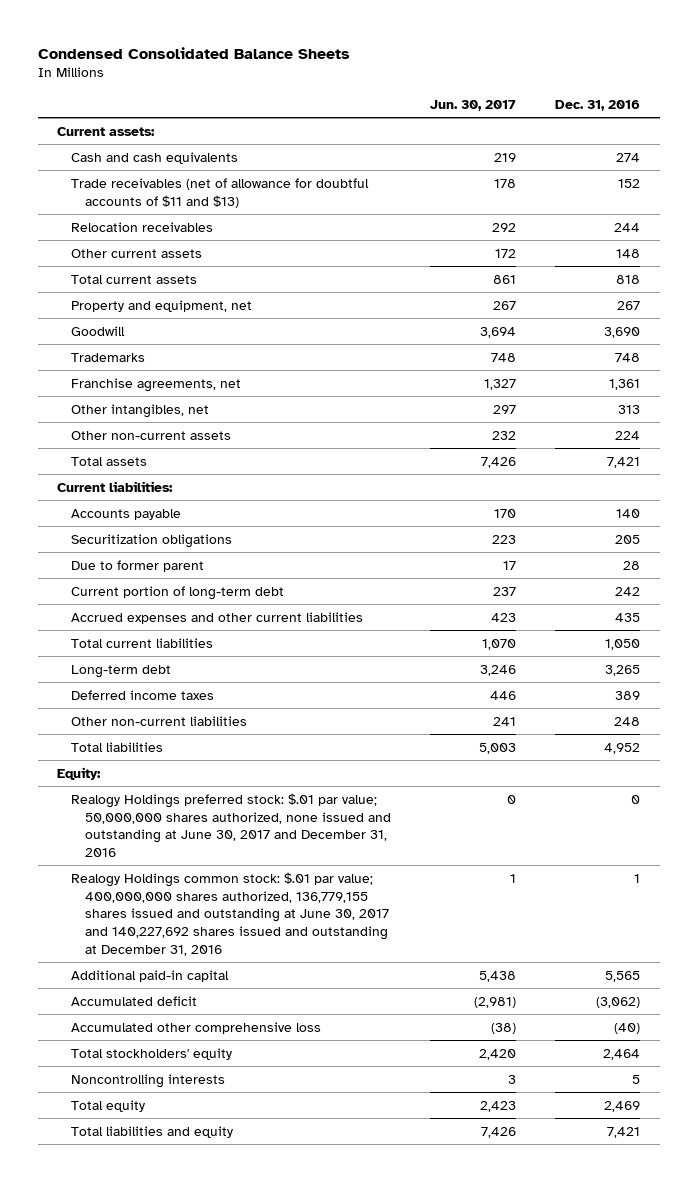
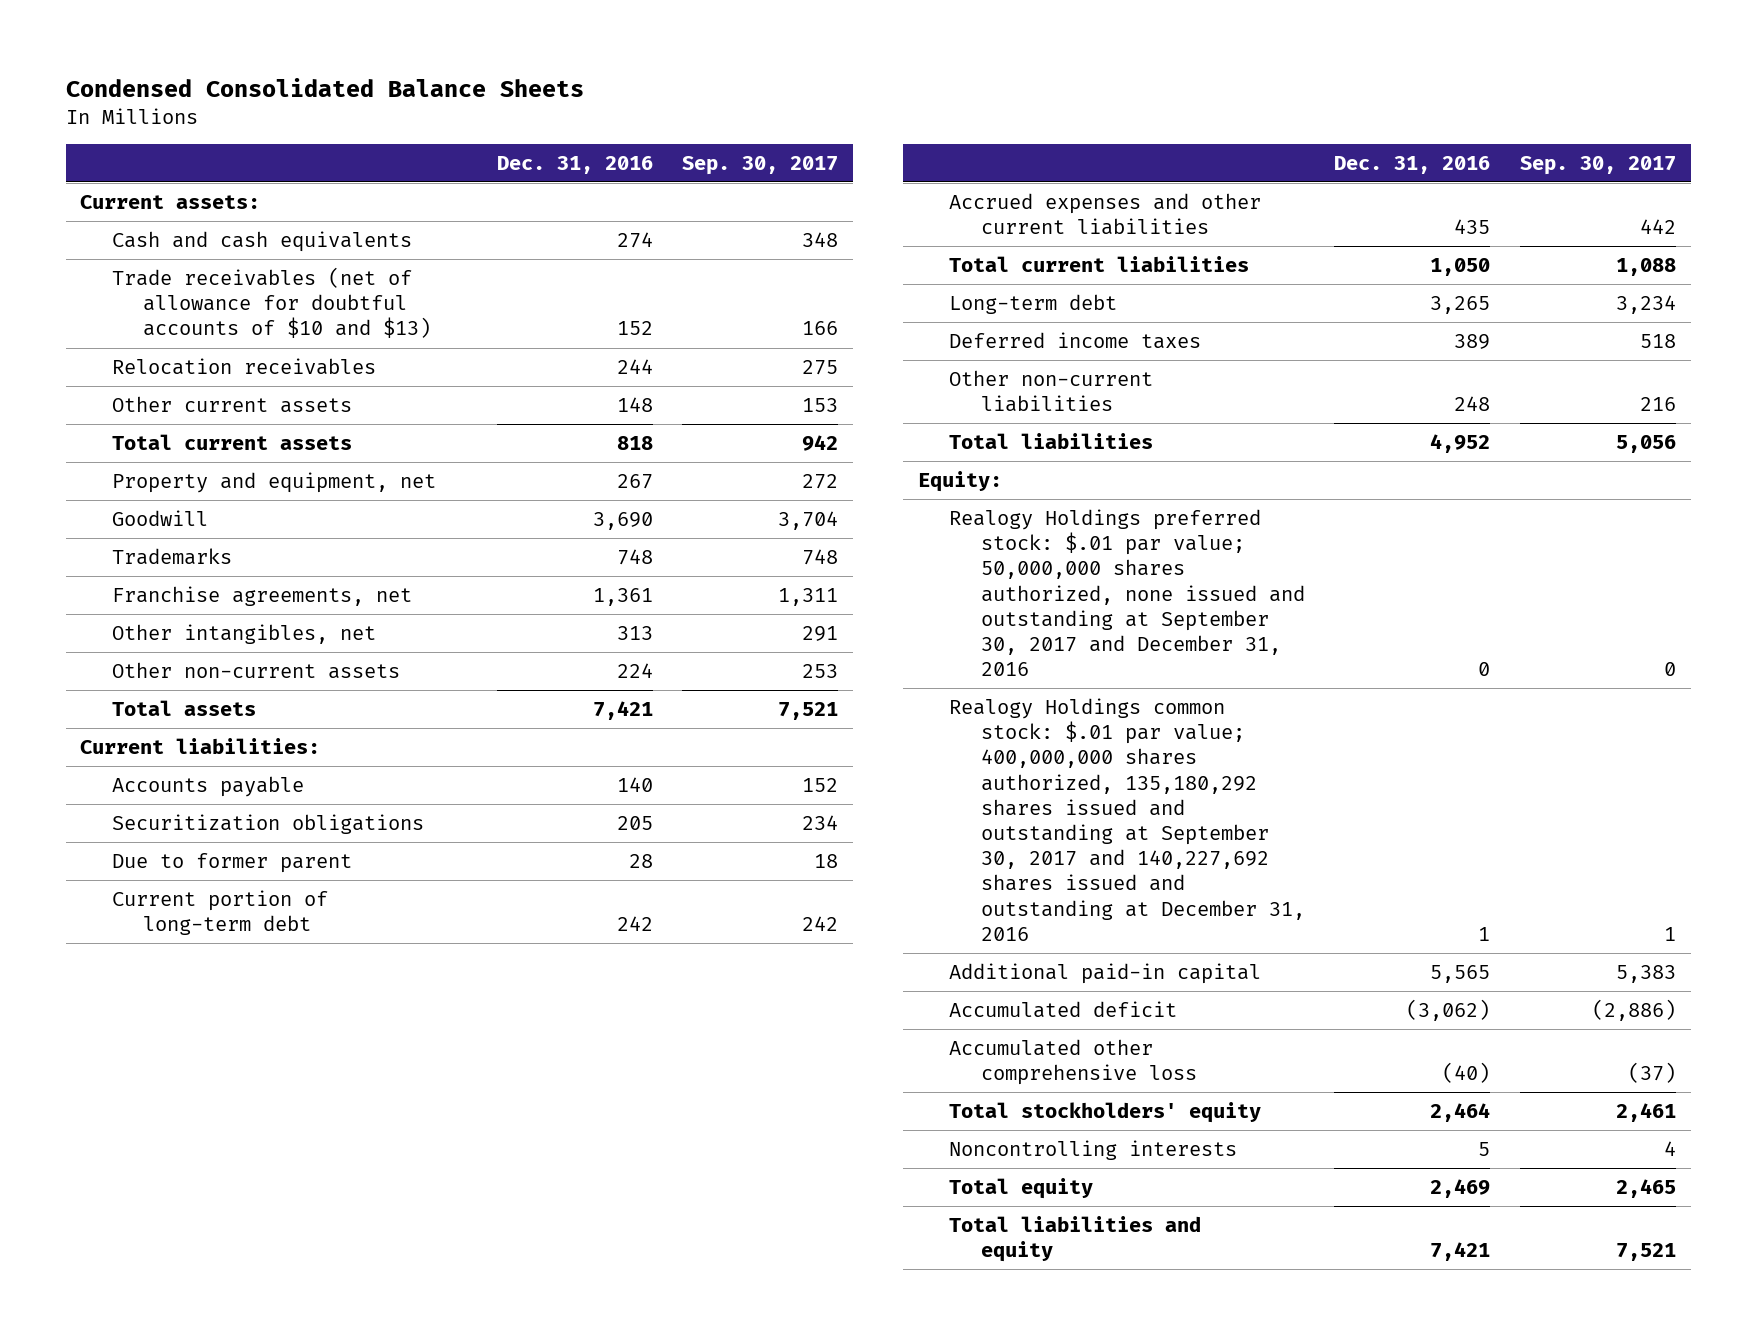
- | Jun. 30, 2017 | Dec. 31, 2016
+ | Dec. 31, 2016 | Sep. 30, 2017
- Trade receivables (net of allowance for doubtful accounts of $11 and $13) | 178 | 152
+ Trade receivables (net of allowance for doubtful accounts of $10 and $13) | 152 | 166
- Realogy Holdings preferred stock: $.01 par value; 50,000,000 shares authorized, none issued and outstanding at June 30, 2017 and December 31, 2016 | 0 | 0
- Realogy Holdings common stock: $.01 par value; 400,000,000 shares authorized, 136,779,155 shares issued and outstanding at June 30, 2017 and 140,227,692 shares issued and outstanding at December 31, 2016 | 1 | 1
+ Realogy Holdings preferred stock: $.01 par value; 50,000,000 shares authorized, none issued and outstanding at September 30, 2017 and December 31, 2016 | 0 | 0
+ Realogy Holdings common stock: $.01 par value; 400,000,000 shares authorized, 135,180,292 shares issued and outstanding at September 30, 2017 and 140,227,692 shares issued and outstanding at December 31, 2016 | 1 | 1

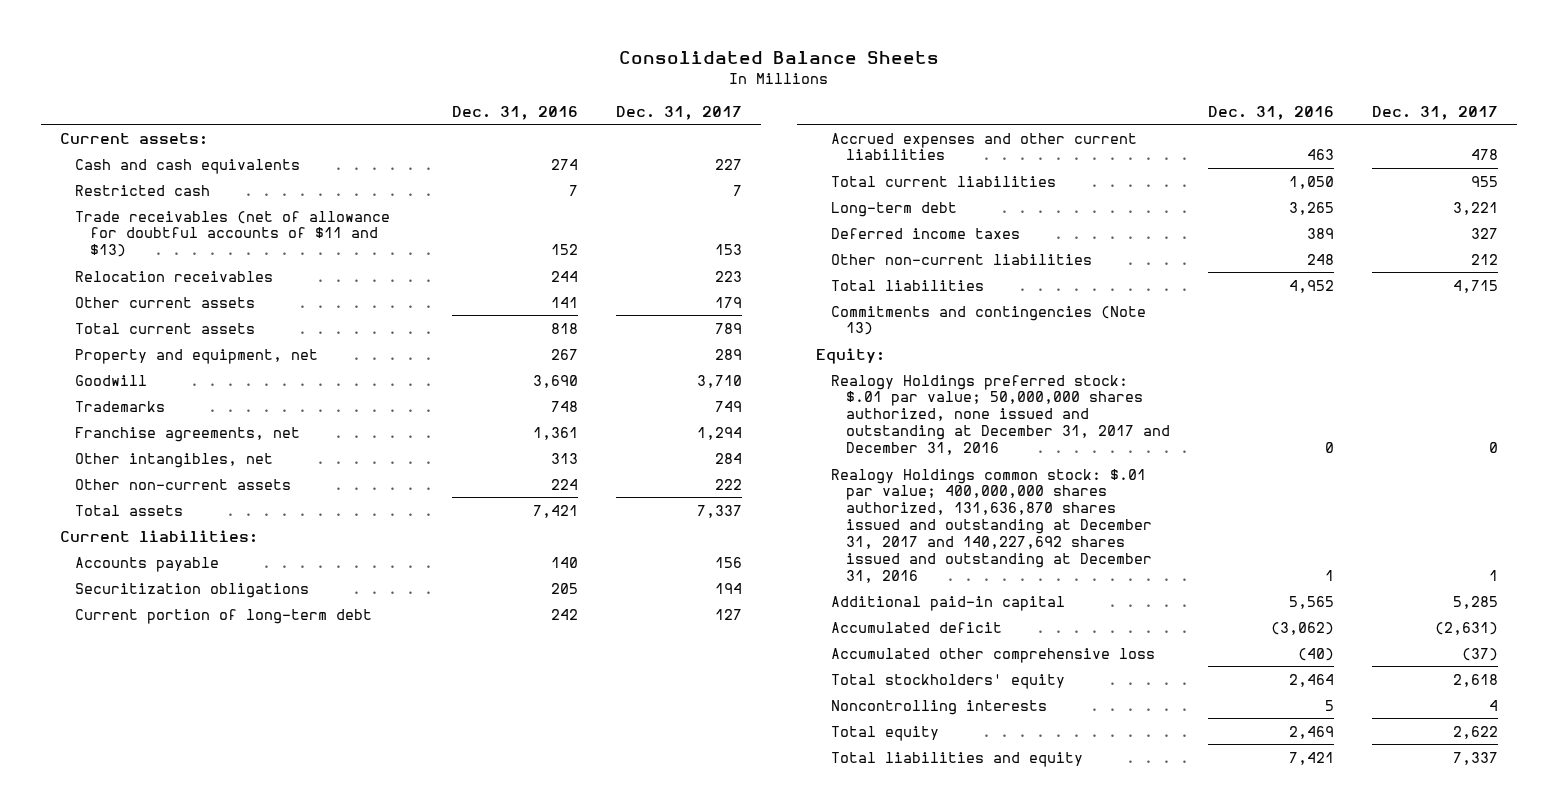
- Condensed Consolidated Balance Sheets
+ Consolidated Balance Sheets
- | Dec. 31, 2016 | Sep. 30, 2017
+ | Dec. 31, 2016 | Dec. 31, 2017
- Trade receivables (net of allowance for doubtful accounts of $10 and $13) | 152 | 166
+ Restricted cash | 7 | 7
+ Trade receivables (net of allowance for doubtful accounts of $11 and $13) | 152 | 153
- Other current assets | 148 | 153
+ Other current assets | 141 | 179
- Due to former parent | 28 | 18
- Accrued expenses and other current liabilities | 435 | 442
+ Accrued expenses and other current liabilities | 463 | 478
+ Commitments and contingencies (Note 13)
- Realogy Holdings preferred stock: $.01 par value; 50,000,000 shares authorized, none issued and outstanding at September 30, 2017 and December 31, 2016 | 0 | 0
- Realogy Holdings common stock: $.01 par value; 400,000,000 shares authorized, 135,180,292 shares issued and outstanding at September 30, 2017 and 140,227,692 shares issued and outstanding at December 31, 2016 | 1 | 1
+ Realogy Holdings preferred stock: $.01 par value; 50,000,000 shares authorized, none issued and outstanding at December 31, 2017 and December 31, 2016 | 0 | 0
+ Realogy Holdings common stock: $.01 par value; 400,000,000 shares authorized, 131,636,870 shares issued and outstanding at December 31, 2017 and 140,227,692 shares issued and outstanding at December 31, 2016 | 1 | 1

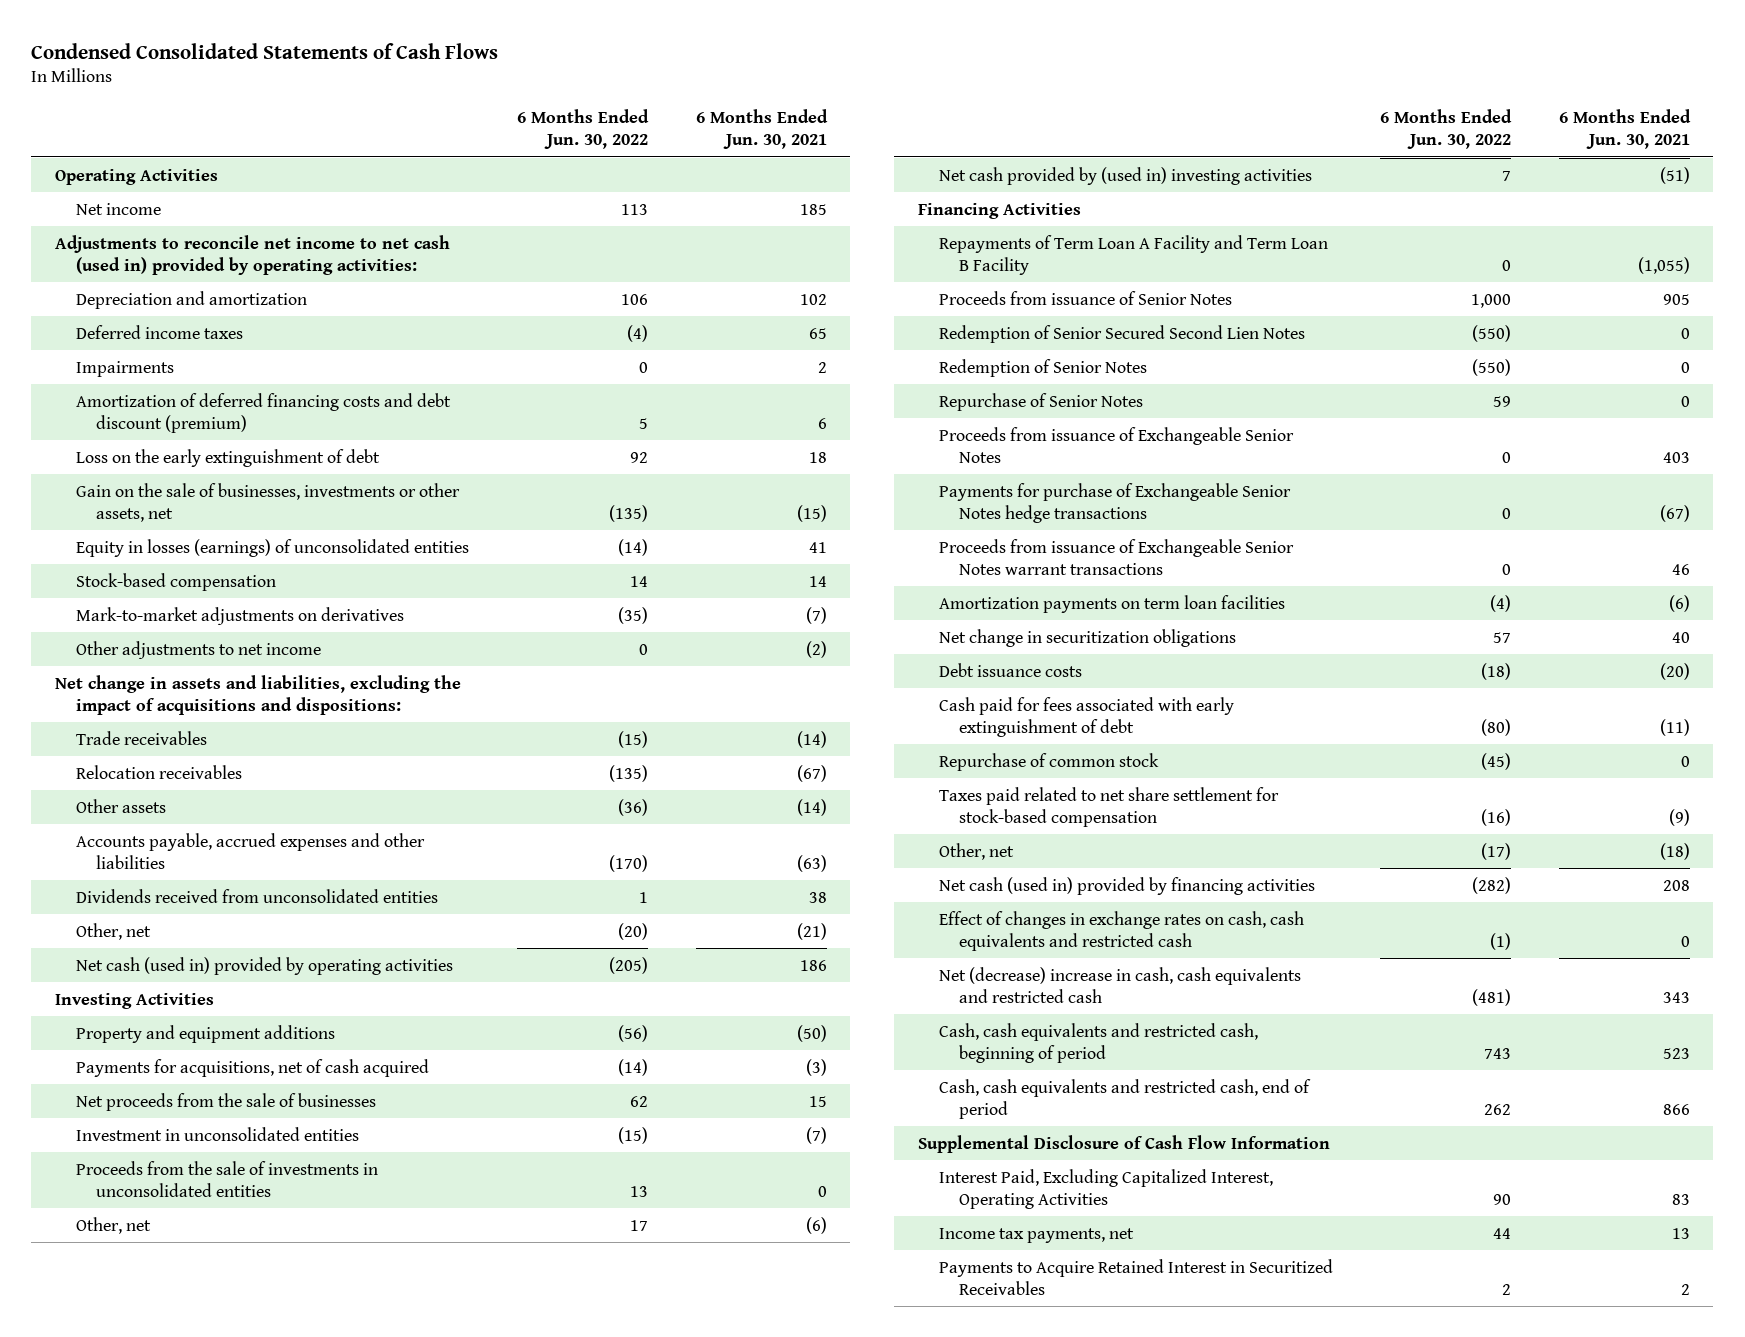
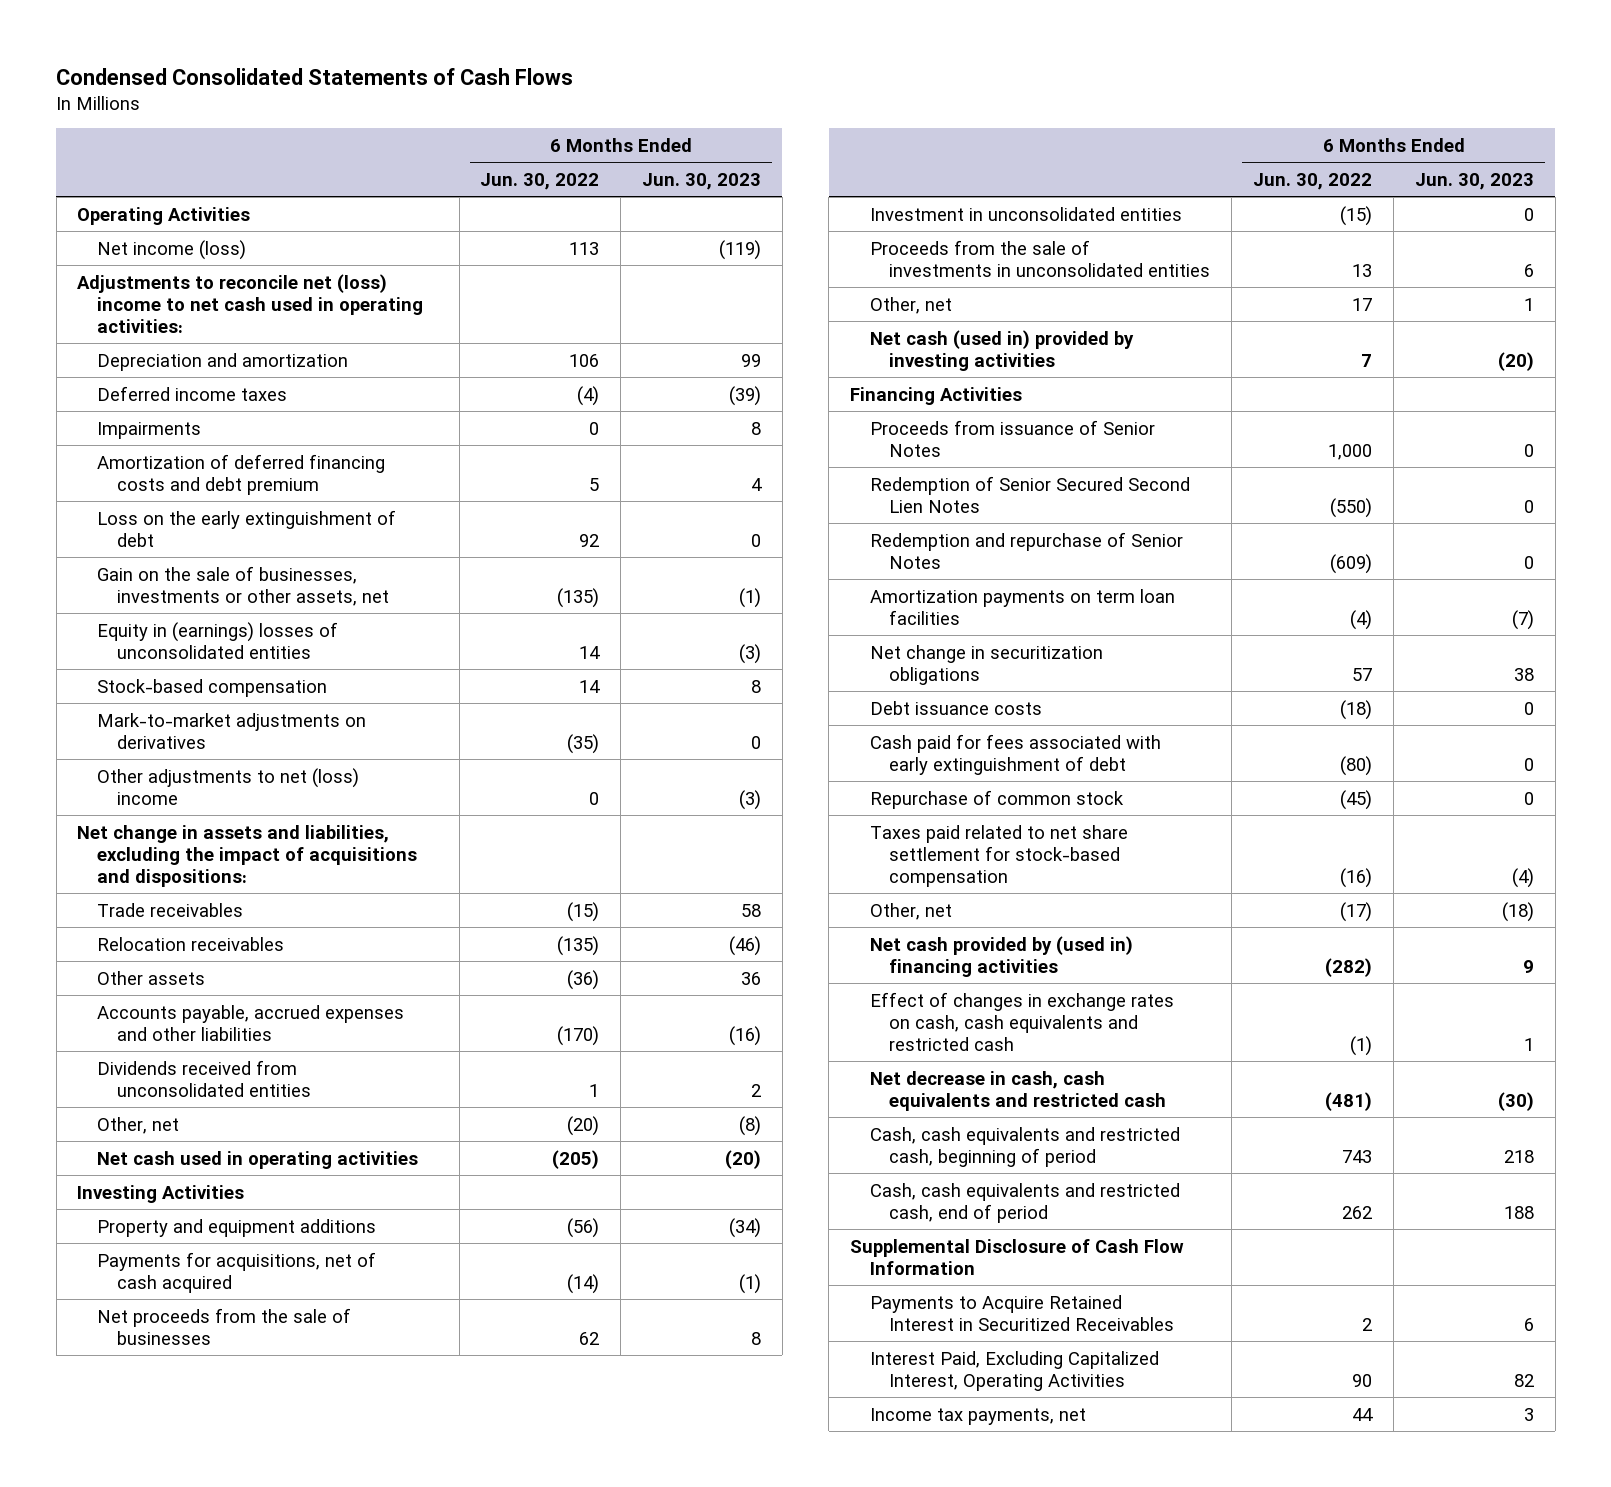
- | 6 Months Ended Jun. 30, 2022 | 6 Months Ended Jun. 30, 2021
+ | 6 Months Ended Jun. 30, 2022 | 6 Months Ended Jun. 30, 2023
- Net income | 113 | 185
- Adjustments to reconcile net income to net cash (used in) provided by operating activities:
+ Net income (loss) | 113 | (119)
+ Adjustments to reconcile net (loss) income to net cash used in operating activities:
- Amortization of deferred financing costs and debt discount (premium) | 5 | 6
+ Amortization of deferred financing costs and debt premium | 5 | 4
- Equity in losses (earnings) of unconsolidated entities | (14) | 41
+ Equity in (earnings) losses of unconsolidated entities | 14 | (3)
- Other adjustments to net income | 0 | (2)
+ Other adjustments to net (loss) income | 0 | (3)
- Net cash (used in) provided by operating activities | (205) | 186
+ Net cash used in operating activities | (205) | (20)
- Net cash provided by (used in) investing activities | 7 | (51)
+ Net cash (used in) provided by investing activities | 7 | (20)
- Repayments of Term Loan A Facility and Term Loan B Facility | 0 | (1,055)
- Redemption of Senior Notes | (550) | 0
- Repurchase of Senior Notes | 59 | 0
- Proceeds from issuance of Exchangeable Senior Notes | 0 | 403
- Payments for purchase of Exchangeable Senior Notes hedge transactions | 0 | (67)
- Proceeds from issuance of Exchangeable Senior Notes warrant transactions | 0 | 46
+ Redemption and repurchase of Senior Notes | (609) | 0
- Net cash (used in) provided by financing activities | (282) | 208
+ Net cash provided by (used in) financing activities | (282) | 9
- Net (decrease) increase in cash, cash equivalents and restricted cash | (481) | 343
+ Net decrease in cash, cash equivalents and restricted cash | (481) | (30)
moved up: Payments to Acquire Retained Interest in Securitized Receivables | 2 | 6

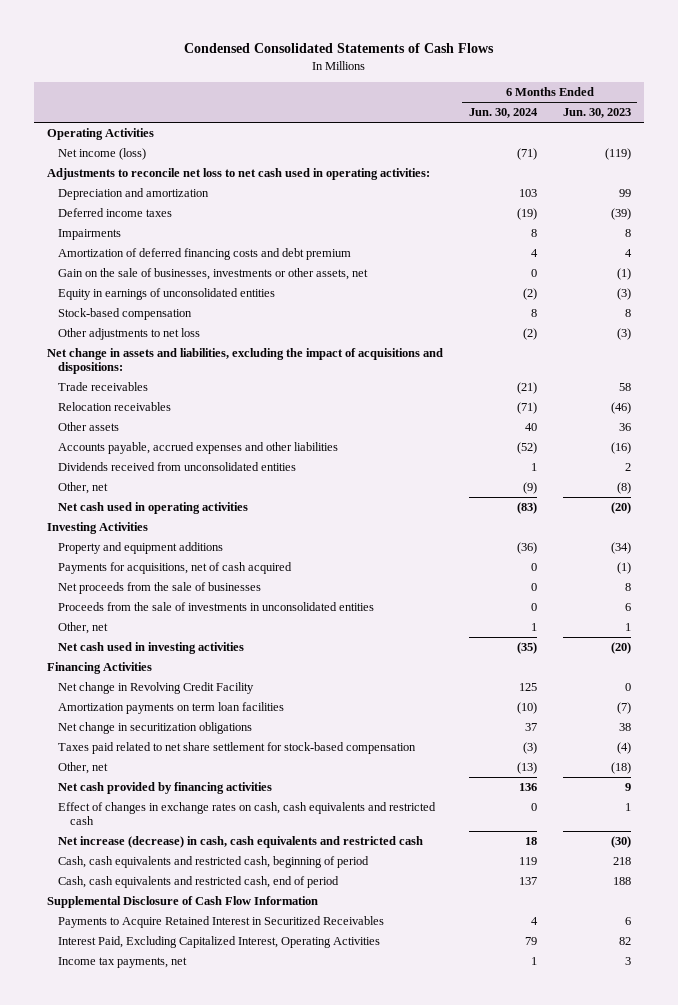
- | 6 Months Ended Jun. 30, 2022 | 6 Months Ended Jun. 30, 2023
+ | 6 Months Ended Jun. 30, 2024 | 6 Months Ended Jun. 30, 2023
- Adjustments to reconcile net (loss) income to net cash used in operating activities:
+ Adjustments to reconcile net loss to net cash used in operating activities:
- Loss on the early extinguishment of debt | 92 | 0
- Equity in (earnings) losses of unconsolidated entities | 14 | (3)
+ Equity in earnings of unconsolidated entities | (2) | (3)
- Mark-to-market adjustments on derivatives | (35) | 0
- Other adjustments to net (loss) income | 0 | (3)
+ Other adjustments to net loss | (2) | (3)
- Investment in unconsolidated entities | (15) | 0
- Net cash (used in) provided by investing activities | 7 | (20)
+ Net cash used in investing activities | (35) | (20)
- Proceeds from issuance of Senior Notes | 1,000 | 0
- Redemption of Senior Secured Second Lien Notes | (550) | 0
- Redemption and repurchase of Senior Notes | (609) | 0
+ Net change in Revolving Credit Facility | 125 | 0
- Debt issuance costs | (18) | 0
- Cash paid for fees associated with early extinguishment of debt | (80) | 0
- Repurchase of common stock | (45) | 0
- Net cash provided by (used in) financing activities | (282) | 9
+ Net cash provided by financing activities | 136 | 9
- Net decrease in cash, cash equivalents and restricted cash | (481) | (30)
+ Net increase (decrease) in cash, cash equivalents and restricted cash | 18 | (30)

